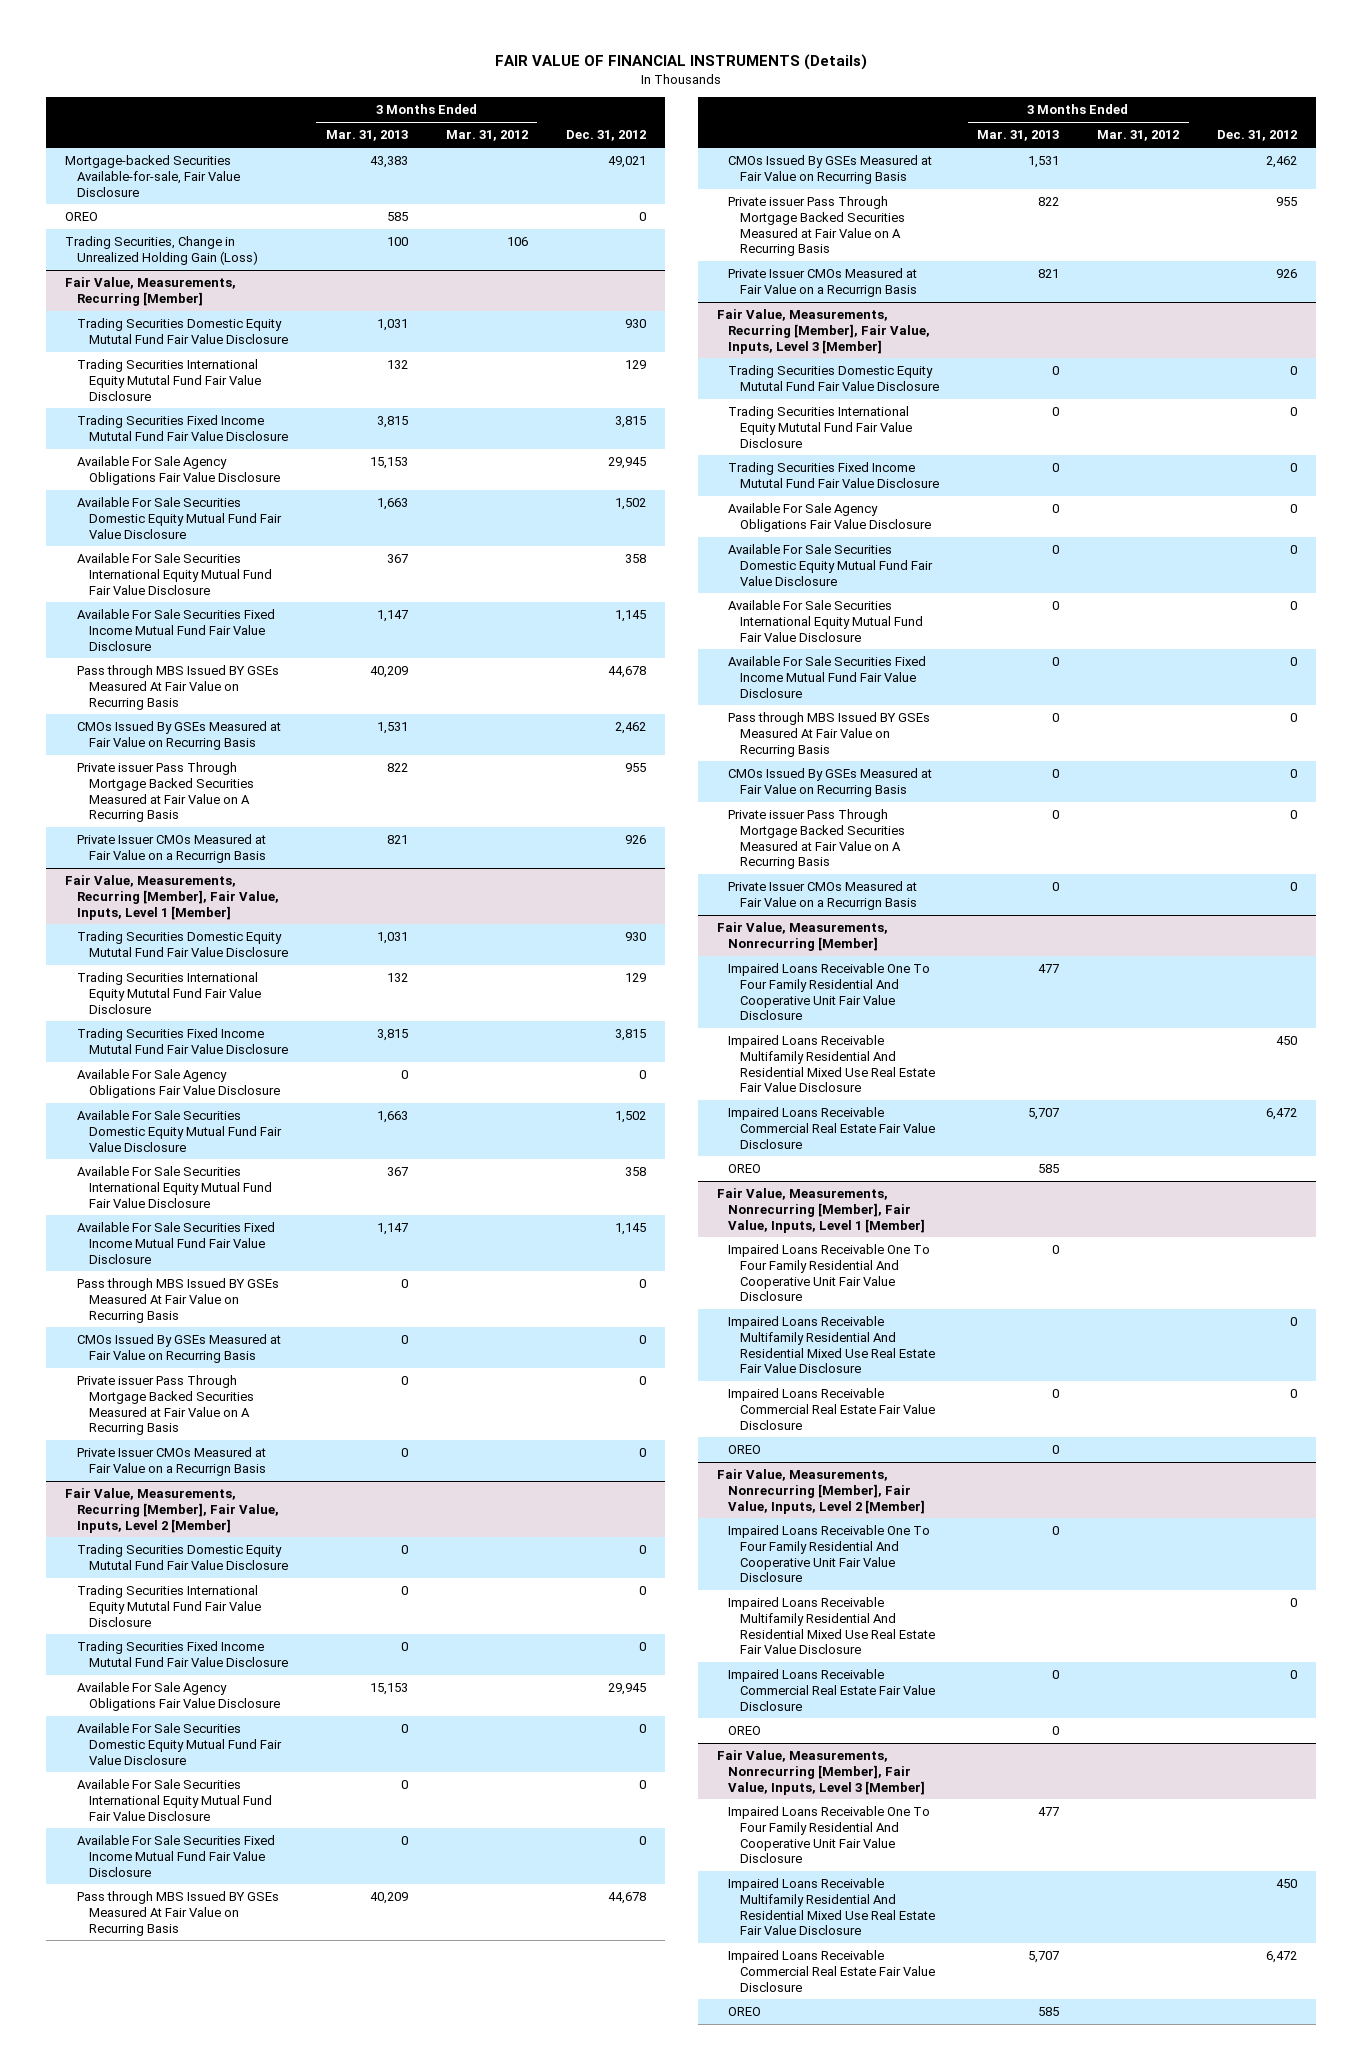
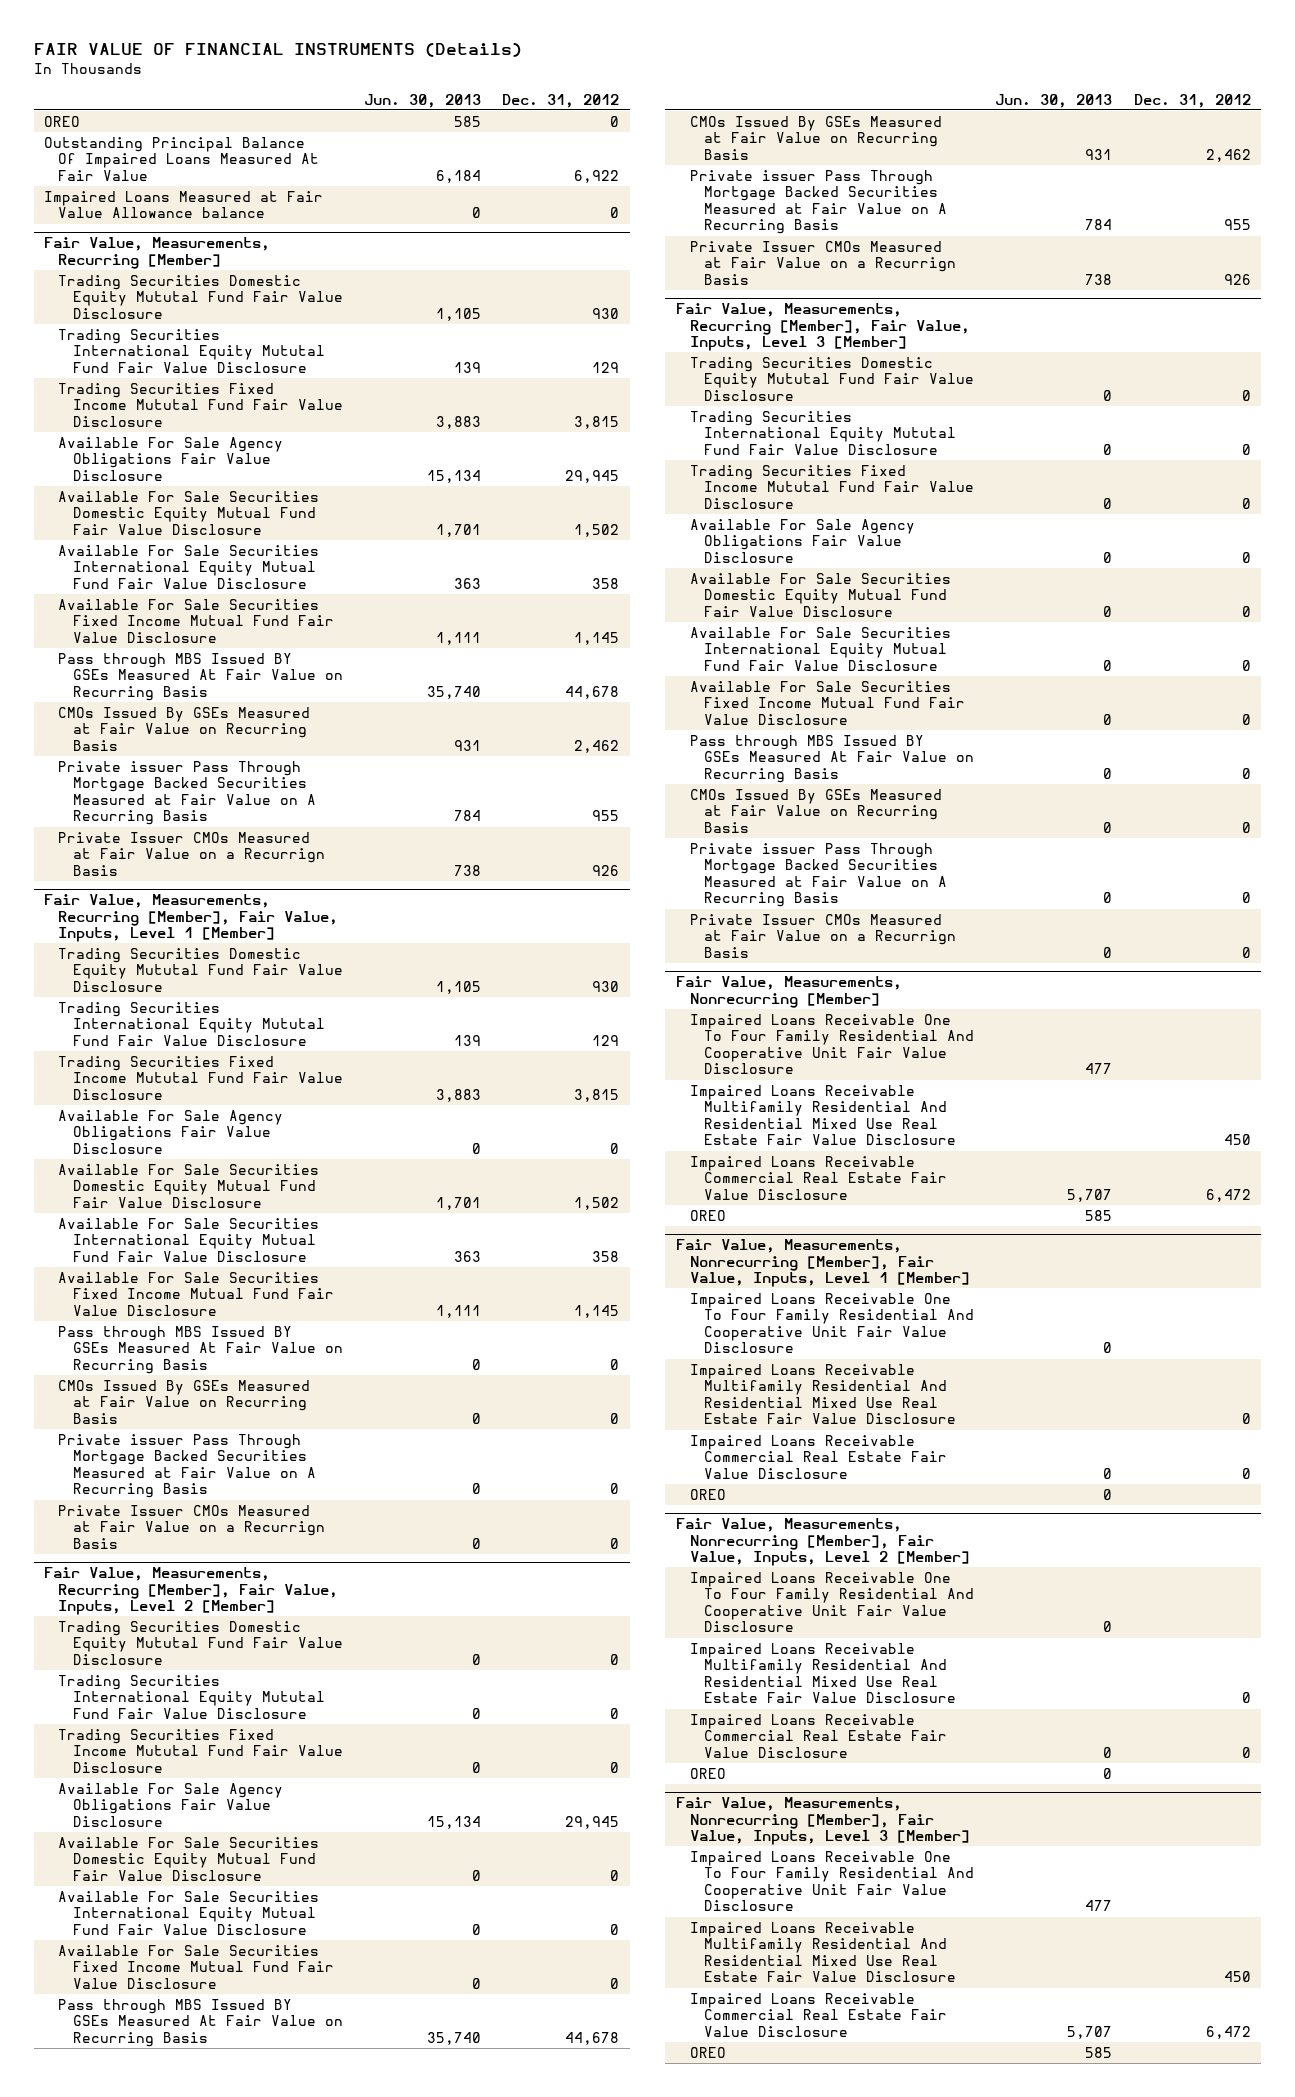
- | 3 Months Ended Mar. 31, 2013 | 3 Months Ended Mar. 31, 2012 | Dec. 31, 2012
+ | Jun. 30, 2013 | Dec. 31, 2012
- Mortgage-backed Securities Available-for-sale, Fair Value Disclosure | 43,383 | | 49,021
- Trading Securities, Change in Unrealized Holding Gain (Loss) | 100 | 106 |
+ Outstanding Principal Balance Of Impaired Loans Measured At Fair Value | 6,184 | 6,922
+ Impaired Loans Measured at Fair Value Allowance balance | 0 | 0

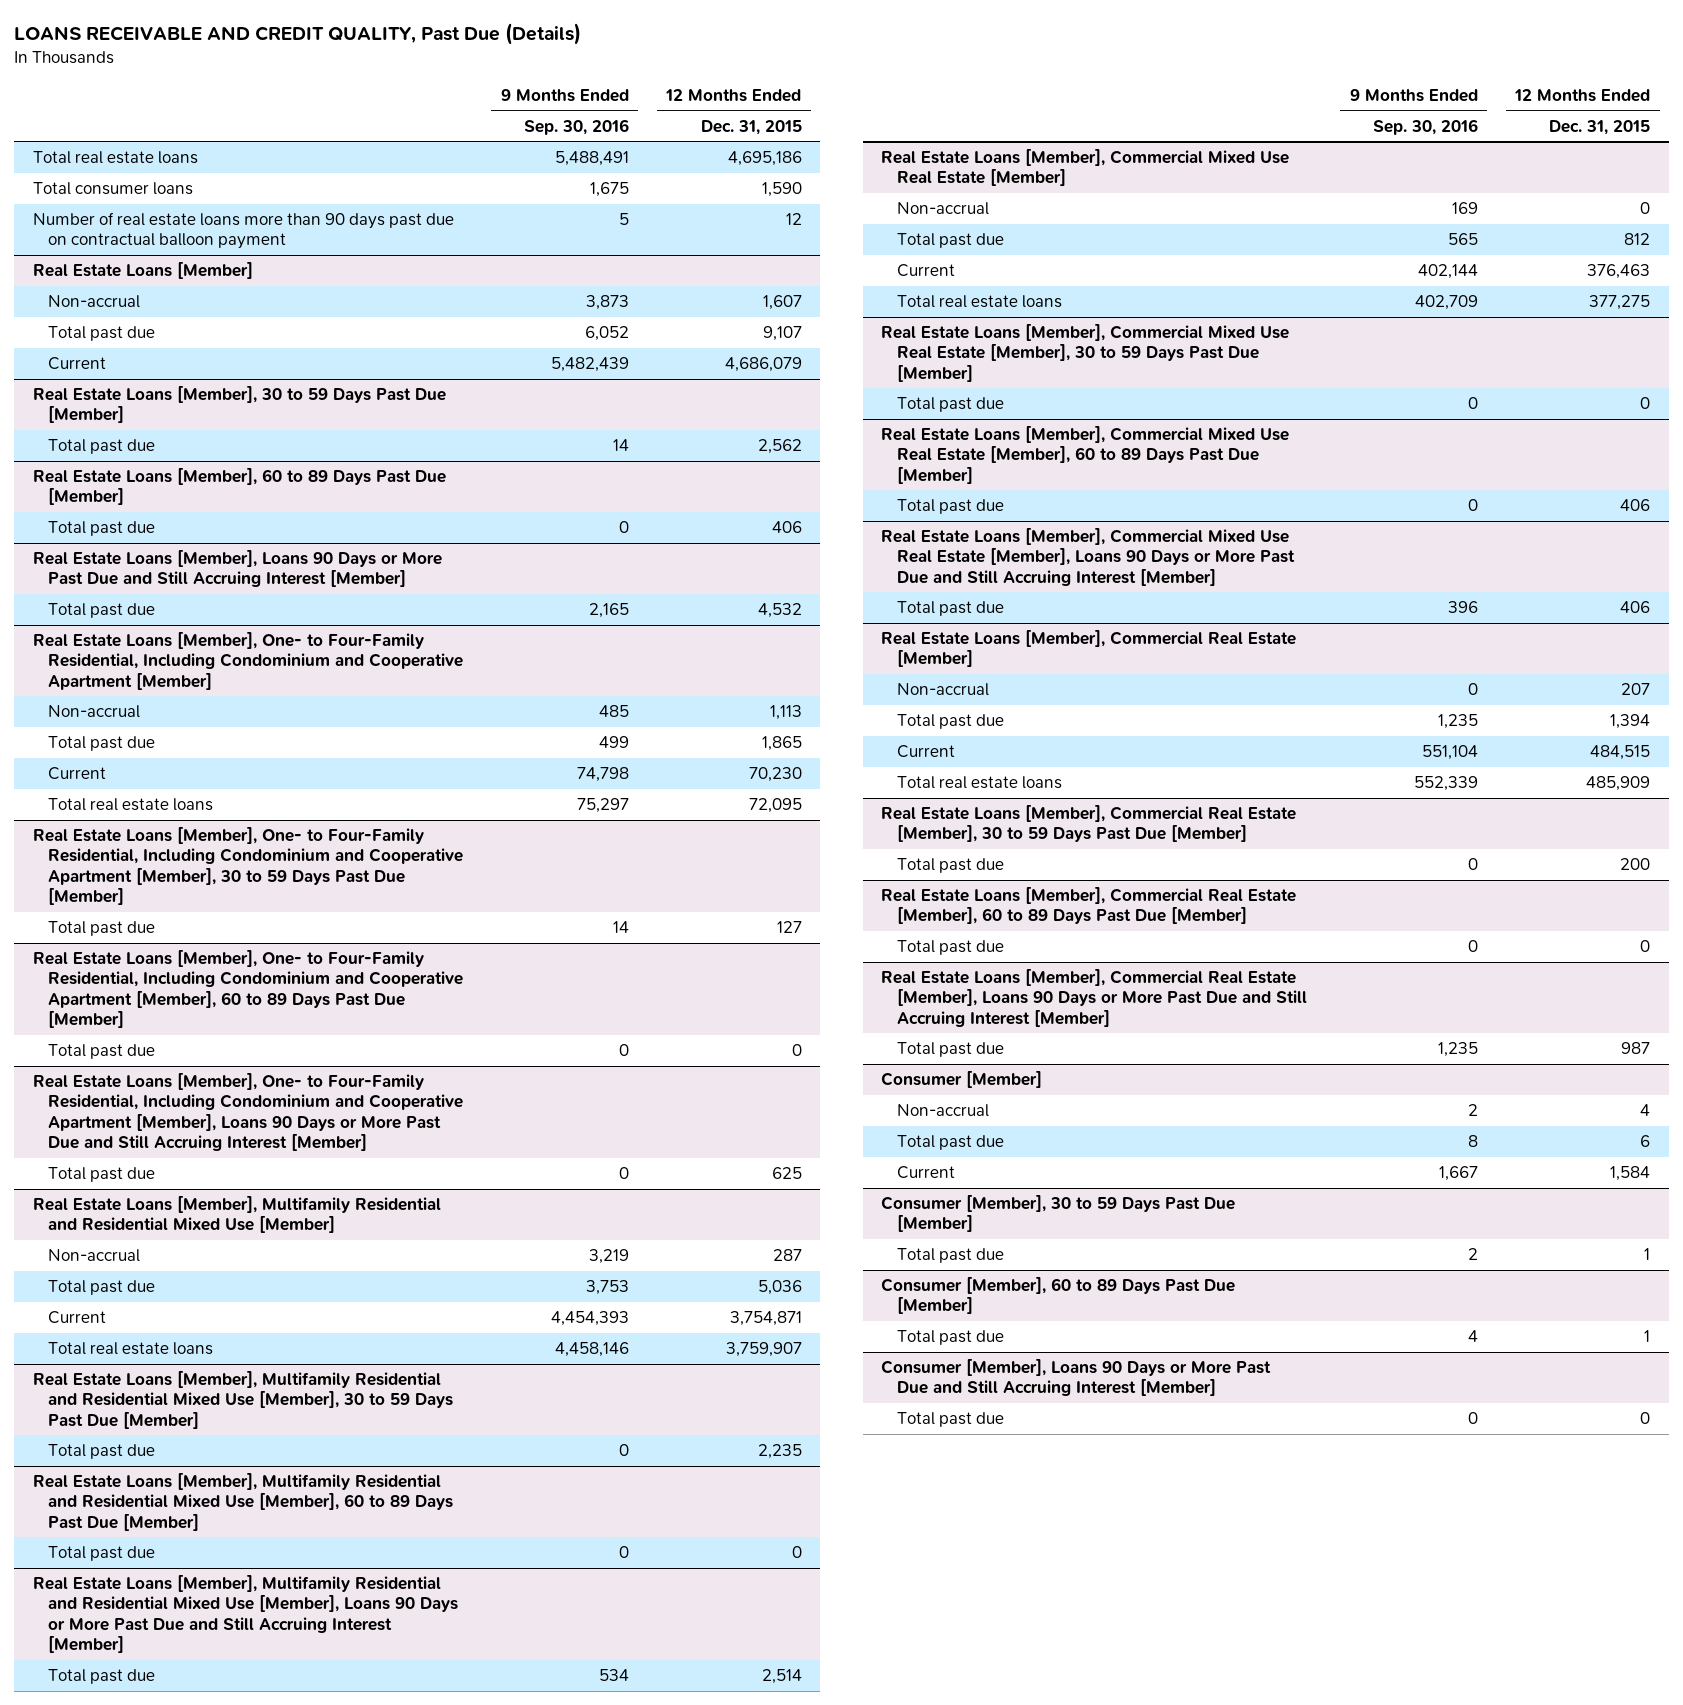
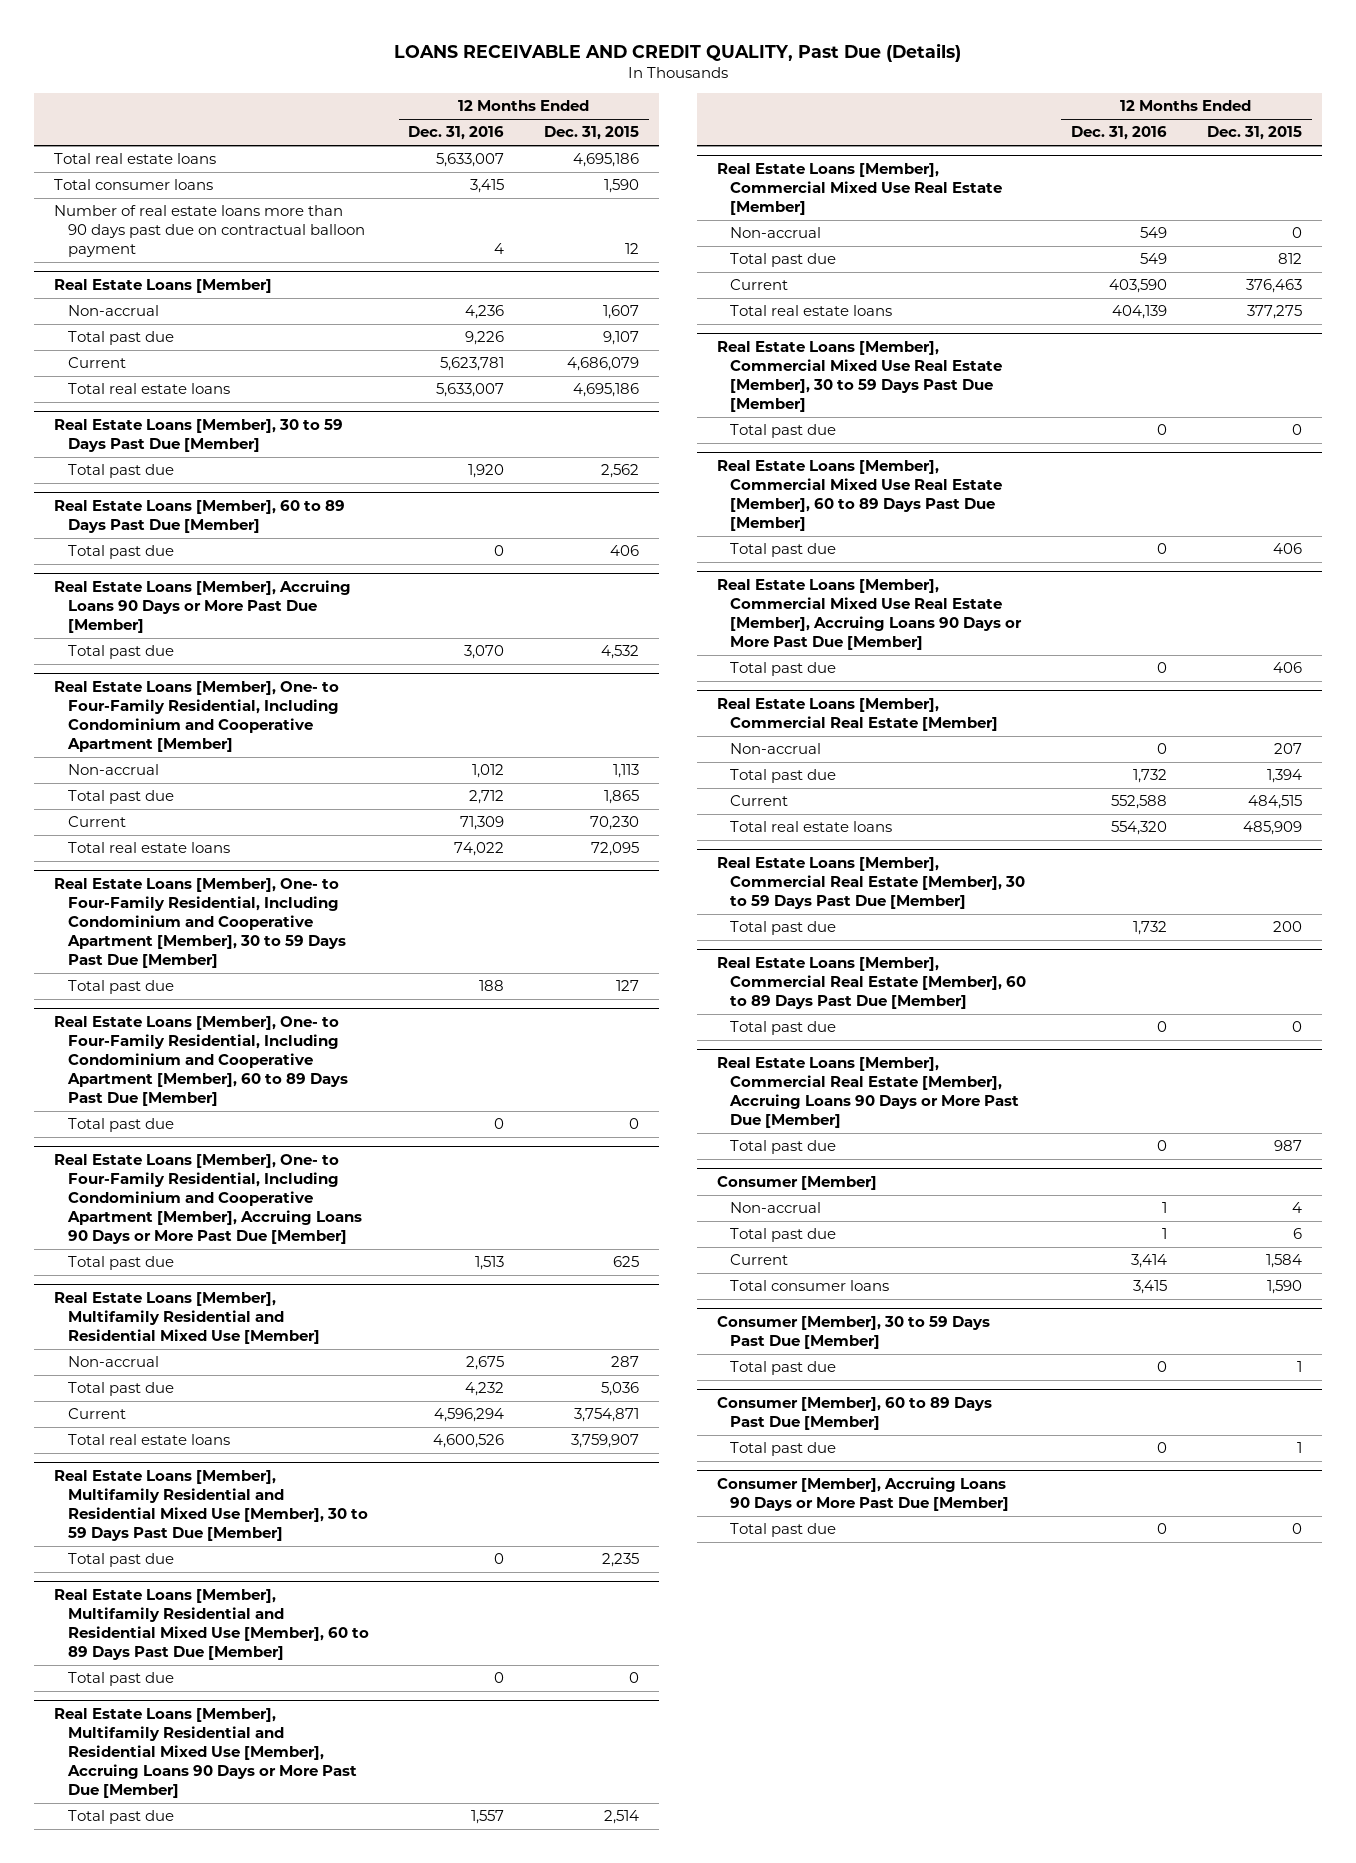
- | 9 Months Ended Sep. 30, 2016 | 12 Months Ended Dec. 31, 2015
+ | 12 Months Ended Dec. 31, 2016 | 12 Months Ended Dec. 31, 2015
@ Real Estate Loans [Member]
+ Total real estate loans | 5,633,007 | 4,695,186
- Real Estate Loans [Member], Loans 90 Days or More Past Due and Still Accruing Interest [Member]
+ Real Estate Loans [Member], Accruing Loans 90 Days or More Past Due [Member]
- Real Estate Loans [Member], One- to Four-Family Residential, Including Condominium and Cooperative Apartment [Member], Loans 90 Days or More Past Due and Still Accruing Interest [Member]
+ Real Estate Loans [Member], One- to Four-Family Residential, Including Condominium and Cooperative Apartment [Member], Accruing Loans 90 Days or More Past Due [Member]
- Real Estate Loans [Member], Multifamily Residential and Residential Mixed Use [Member], Loans 90 Days or More Past Due and Still Accruing Interest [Member]
+ Real Estate Loans [Member], Multifamily Residential and Residential Mixed Use [Member], Accruing Loans 90 Days or More Past Due [Member]
- Real Estate Loans [Member], Commercial Mixed Use Real Estate [Member], Loans 90 Days or More Past Due and Still Accruing Interest [Member]
+ Real Estate Loans [Member], Commercial Mixed Use Real Estate [Member], Accruing Loans 90 Days or More Past Due [Member]
- Real Estate Loans [Member], Commercial Real Estate [Member], Loans 90 Days or More Past Due and Still Accruing Interest [Member]
+ Real Estate Loans [Member], Commercial Real Estate [Member], Accruing Loans 90 Days or More Past Due [Member]
@ Consumer [Member]
+ Total consumer loans | 3,415 | 1,590
- Consumer [Member], Loans 90 Days or More Past Due and Still Accruing Interest [Member]
+ Consumer [Member], Accruing Loans 90 Days or More Past Due [Member]

